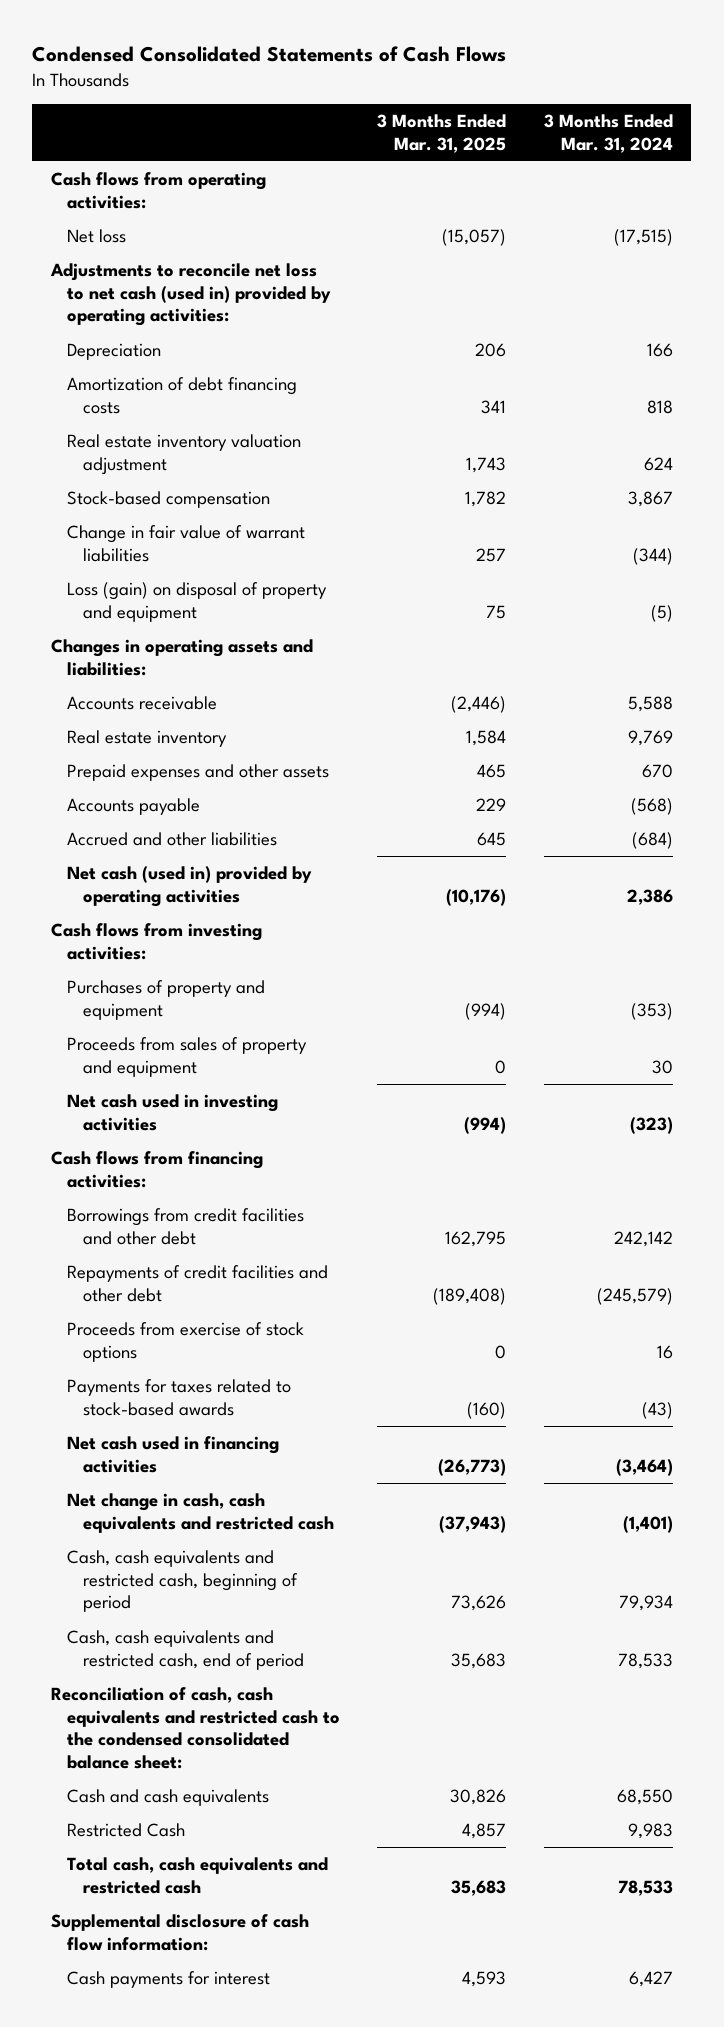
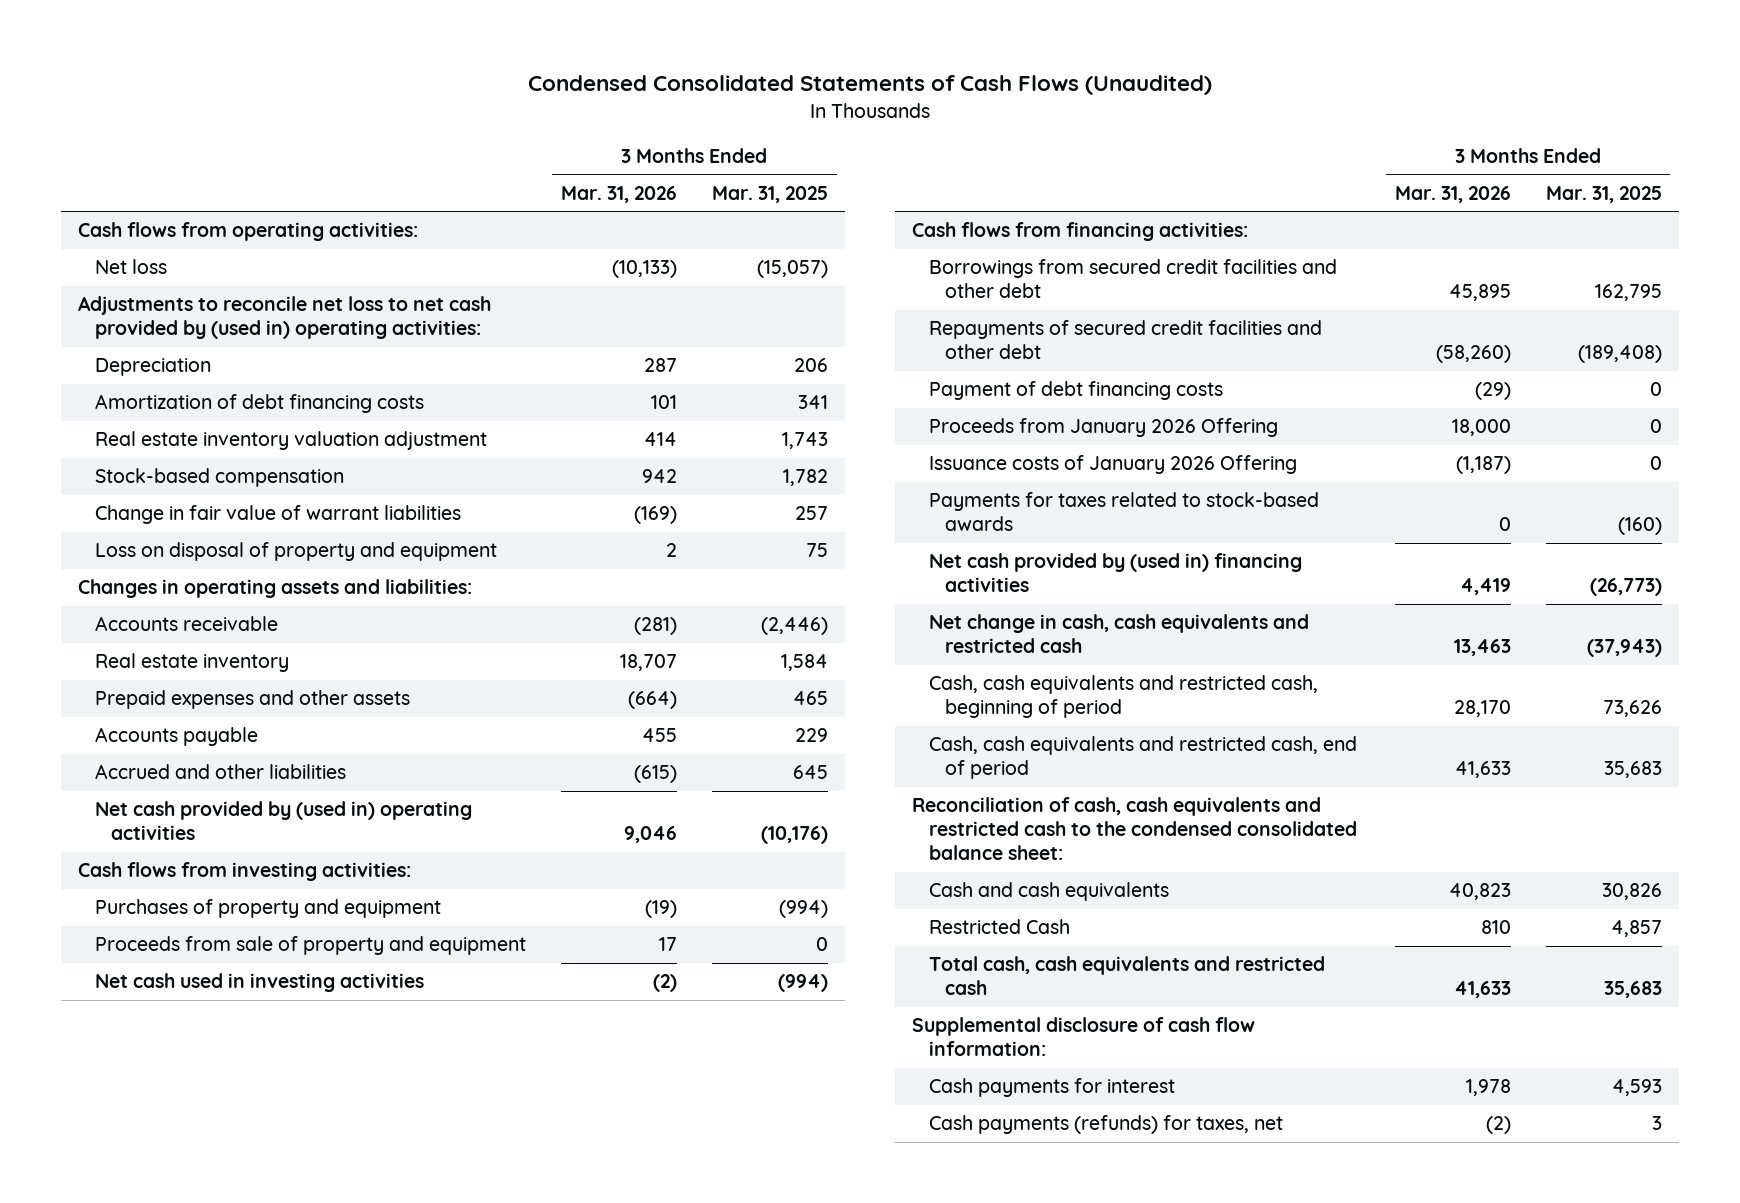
- Condensed Consolidated Statements of Cash Flows
+ Condensed Consolidated Statements of Cash Flows (Unaudited)
- | 3 Months Ended Mar. 31, 2025 | 3 Months Ended Mar. 31, 2024
+ | 3 Months Ended Mar. 31, 2026 | 3 Months Ended Mar. 31, 2025
- Adjustments to reconcile net loss to net cash (used in) provided by operating activities:
+ Adjustments to reconcile net loss to net cash provided by (used in) operating activities:
- Loss (gain) on disposal of property and equipment | 75 | (5)
+ Loss on disposal of property and equipment | 2 | 75
- Net cash (used in) provided by operating activities | (10,176) | 2,386
+ Net cash provided by (used in) operating activities | 9,046 | (10,176)
- Proceeds from sales of property and equipment | 0 | 30
+ Proceeds from sale of property and equipment | 17 | 0
- Borrowings from credit facilities and other debt | 162,795 | 242,142
- Repayments of credit facilities and other debt | (189,408) | (245,579)
- Proceeds from exercise of stock options | 0 | 16
+ Borrowings from secured credit facilities and other debt | 45,895 | 162,795
+ Repayments of secured credit facilities and other debt | (58,260) | (189,408)
+ Payment of debt financing costs | (29) | 0
+ Proceeds from January 2026 Offering | 18,000 | 0
+ Issuance costs of January 2026 Offering | (1,187) | 0
- Net cash used in financing activities | (26,773) | (3,464)
+ Net cash provided by (used in) financing activities | 4,419 | (26,773)
+ Cash payments (refunds) for taxes, net | (2) | 3

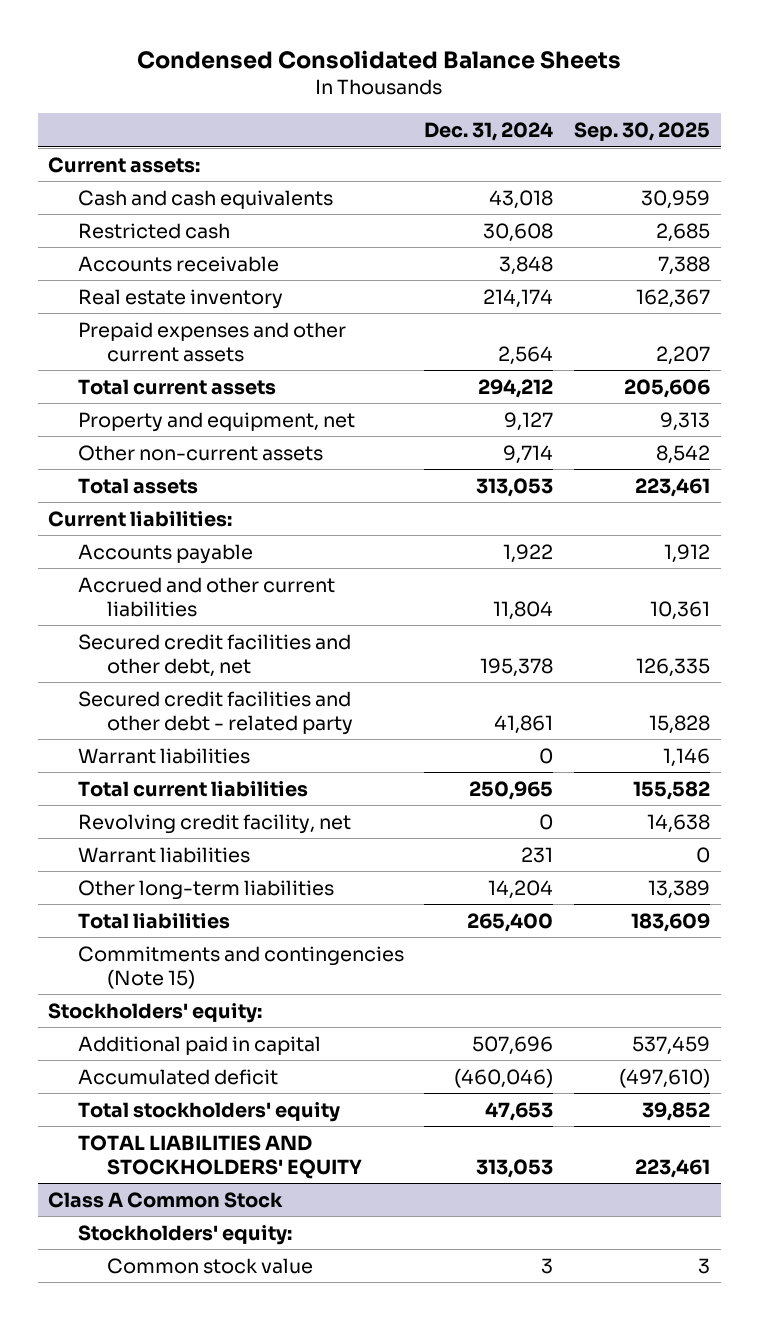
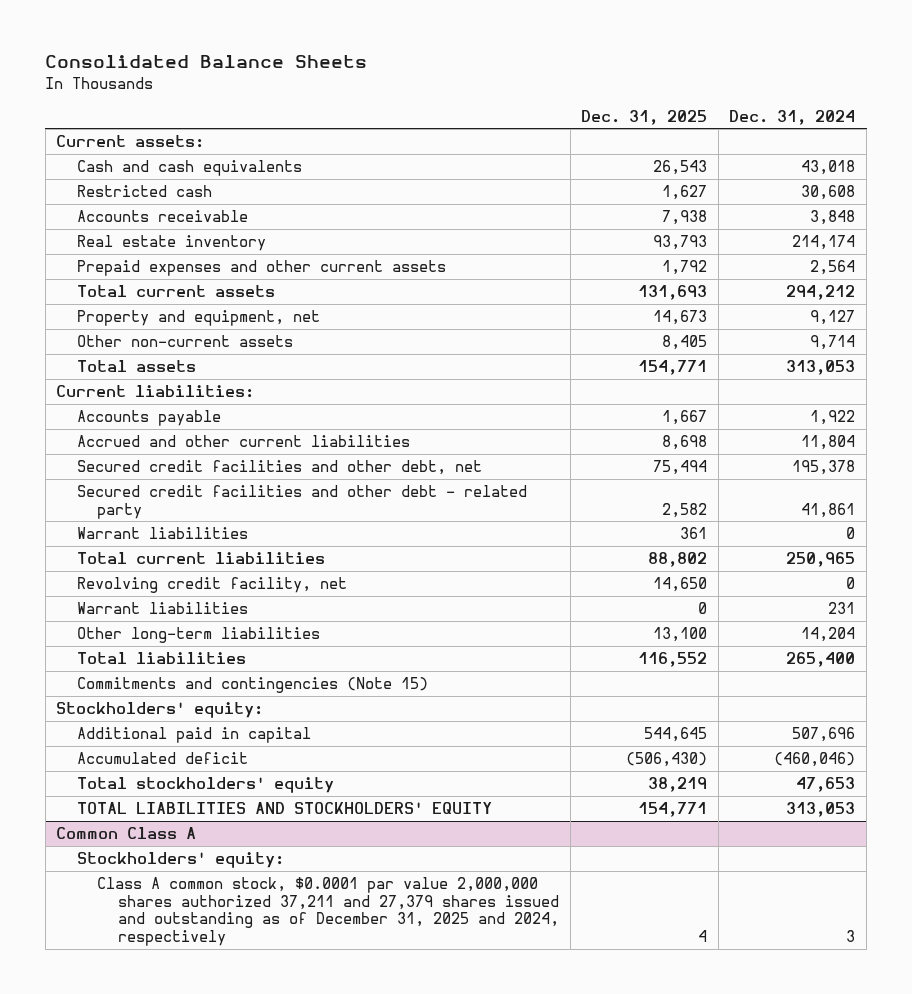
- Condensed Consolidated Balance Sheets
+ Consolidated Balance Sheets
- | Dec. 31, 2024 | Sep. 30, 2025
+ | Dec. 31, 2025 | Dec. 31, 2024
- Class A Common Stock
+ Common Class A
- Common stock value | 3 | 3
+ Class A common stock, $0.0001 par value 2,000,000 shares authorized 37,211 and 27,379 shares issued and outstanding as of December 31, 2025 and 2024, respectively | 4 | 3

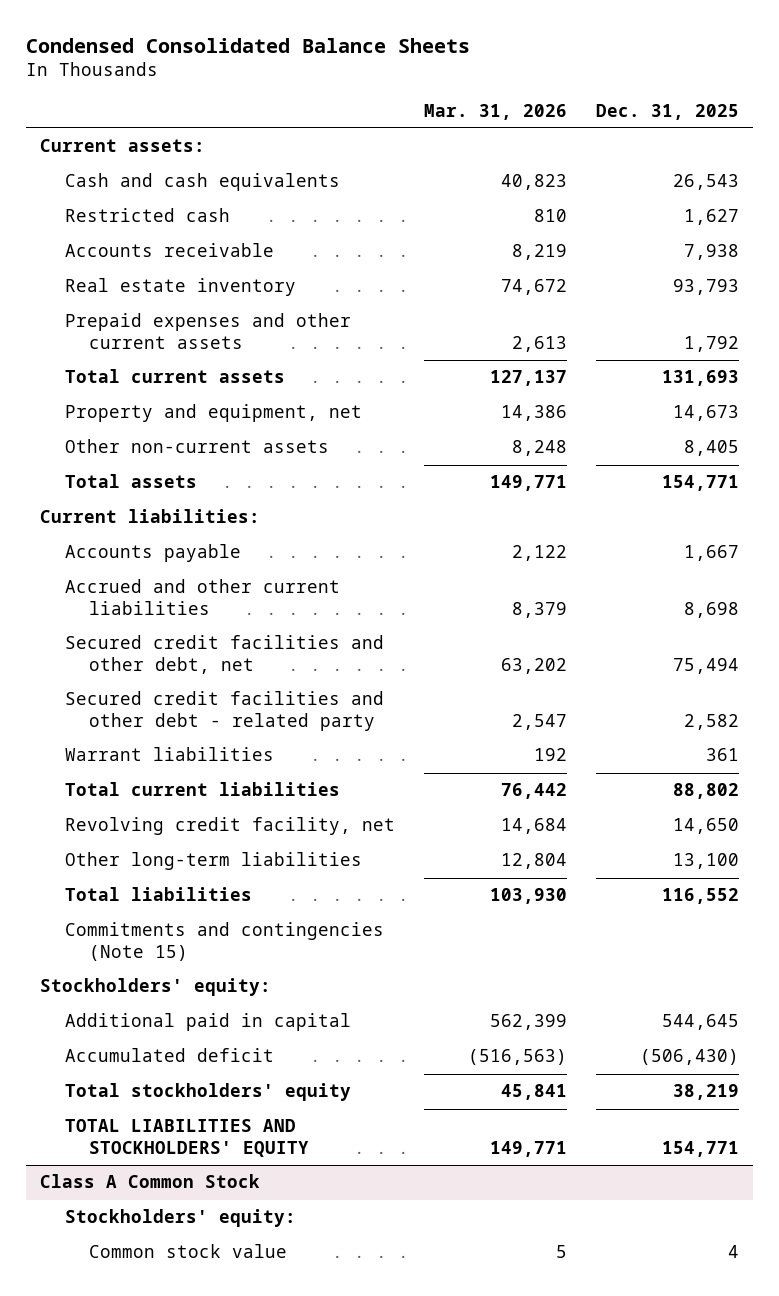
- Consolidated Balance Sheets
+ Condensed Consolidated Balance Sheets
- | Dec. 31, 2025 | Dec. 31, 2024
+ | Mar. 31, 2026 | Dec. 31, 2025
- Warrant liabilities | 0 | 231
- Common Class A
+ Class A Common Stock
- Class A common stock, $0.0001 par value 2,000,000 shares authorized 37,211 and 27,379 shares issued and outstanding as of December 31, 2025 and 2024, respectively | 4 | 3
+ Common stock value | 5 | 4

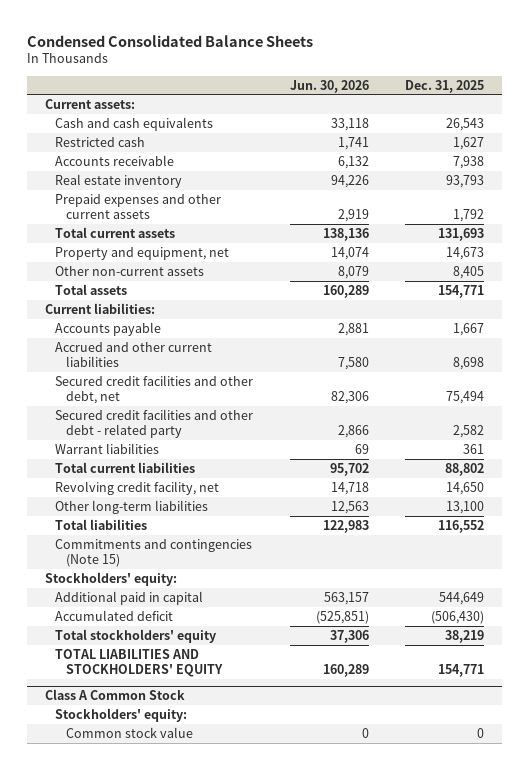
- | Mar. 31, 2026 | Dec. 31, 2025
+ | Jun. 30, 2026 | Dec. 31, 2025
- Additional paid in capital | 562,399 | 544,645
+ Additional paid in capital | 563,157 | 544,649
@ Class A Common Stock
- Common stock value | 5 | 4
+ Common stock value | 0 | 0

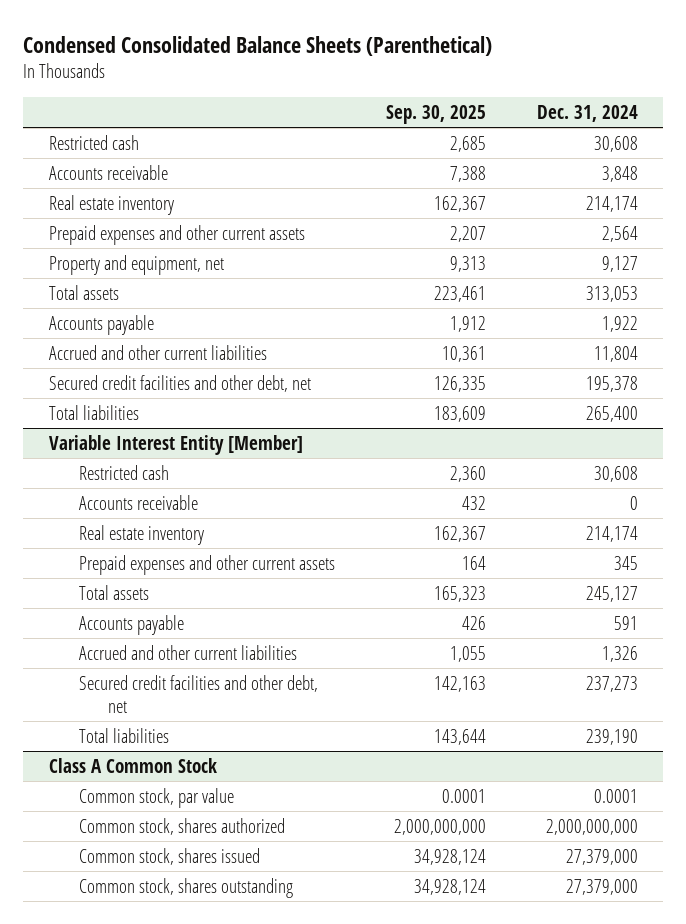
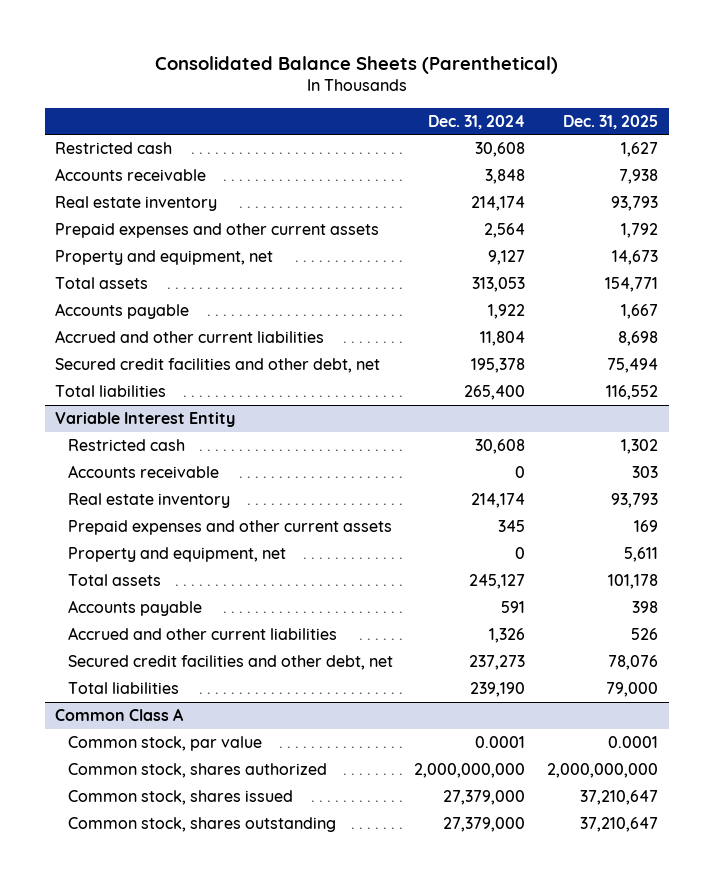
- Condensed Consolidated Balance Sheets (Parenthetical)
+ Consolidated Balance Sheets (Parenthetical)
- | Sep. 30, 2025 | Dec. 31, 2024
+ | Dec. 31, 2024 | Dec. 31, 2025
- Variable Interest Entity [Member]
+ Variable Interest Entity
+ Property and equipment, net | 0 | 5,611
- Class A Common Stock
+ Common Class A

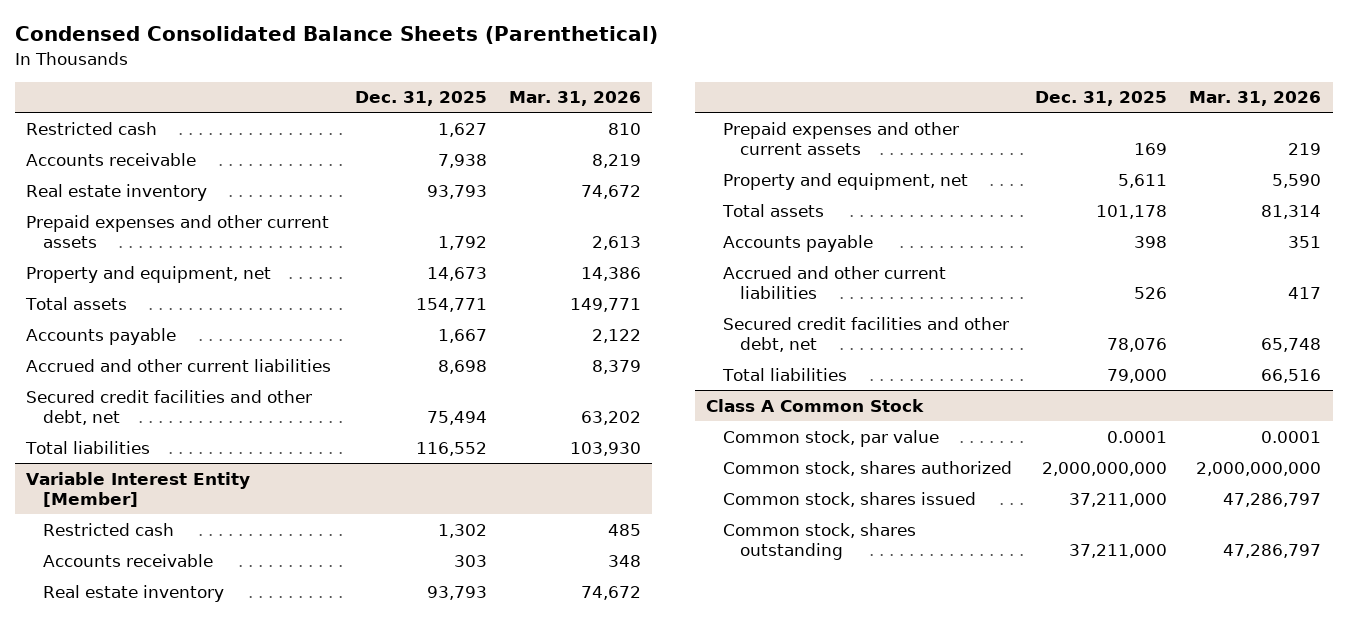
- Consolidated Balance Sheets (Parenthetical)
+ Condensed Consolidated Balance Sheets (Parenthetical)
- | Dec. 31, 2024 | Dec. 31, 2025
+ | Dec. 31, 2025 | Mar. 31, 2026
- Variable Interest Entity
+ Variable Interest Entity [Member]
- Common Class A
+ Class A Common Stock
- Common stock, shares issued | 27,379,000 | 37,210,647
- Common stock, shares outstanding | 27,379,000 | 37,210,647
+ Common stock, shares issued | 37,211,000 | 47,286,797
+ Common stock, shares outstanding | 37,211,000 | 47,286,797

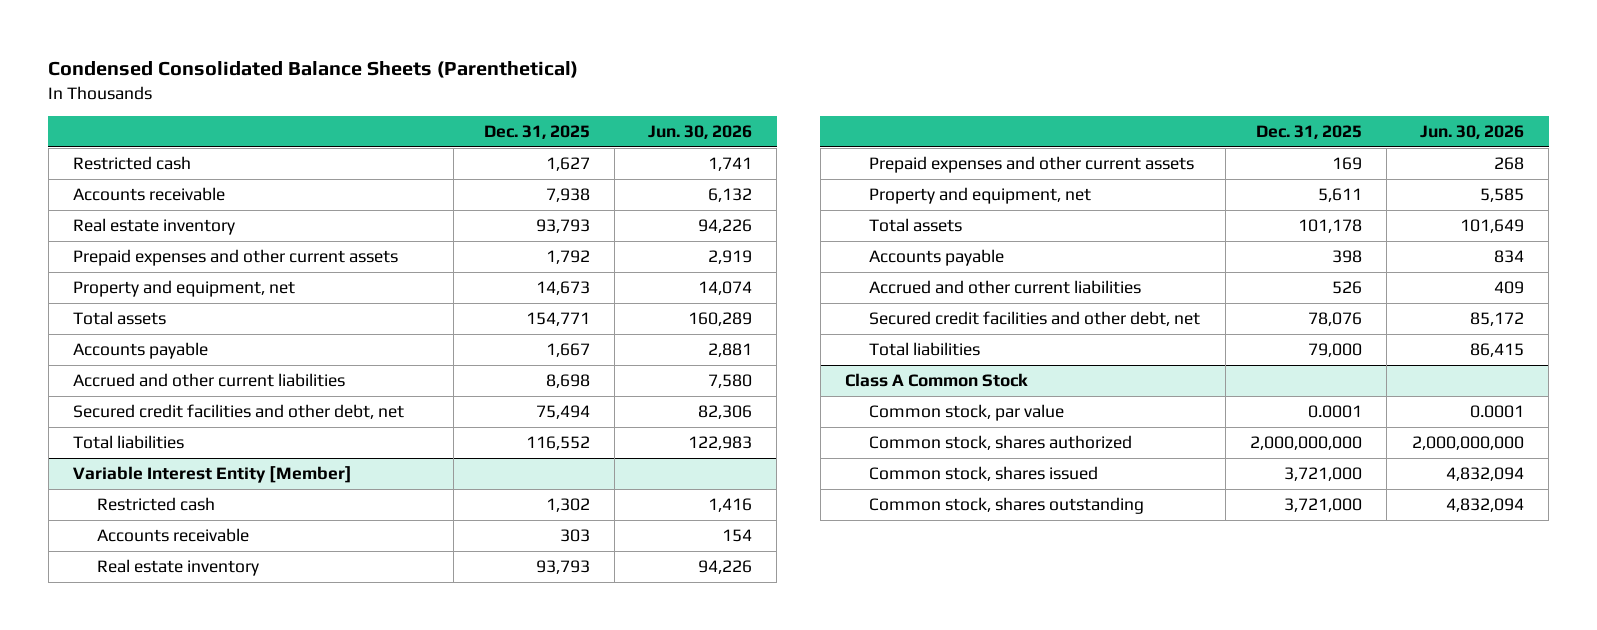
- | Dec. 31, 2025 | Mar. 31, 2026
+ | Dec. 31, 2025 | Jun. 30, 2026
@ Class A Common Stock
- Common stock, shares issued | 37,211,000 | 47,286,797
- Common stock, shares outstanding | 37,211,000 | 47,286,797
+ Common stock, shares issued | 3,721,000 | 4,832,094
+ Common stock, shares outstanding | 3,721,000 | 4,832,094

